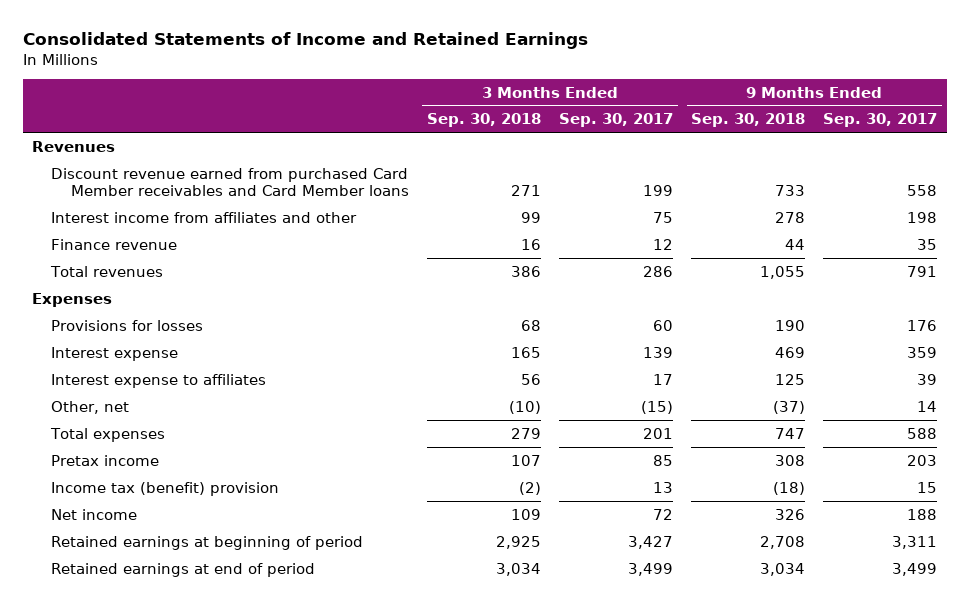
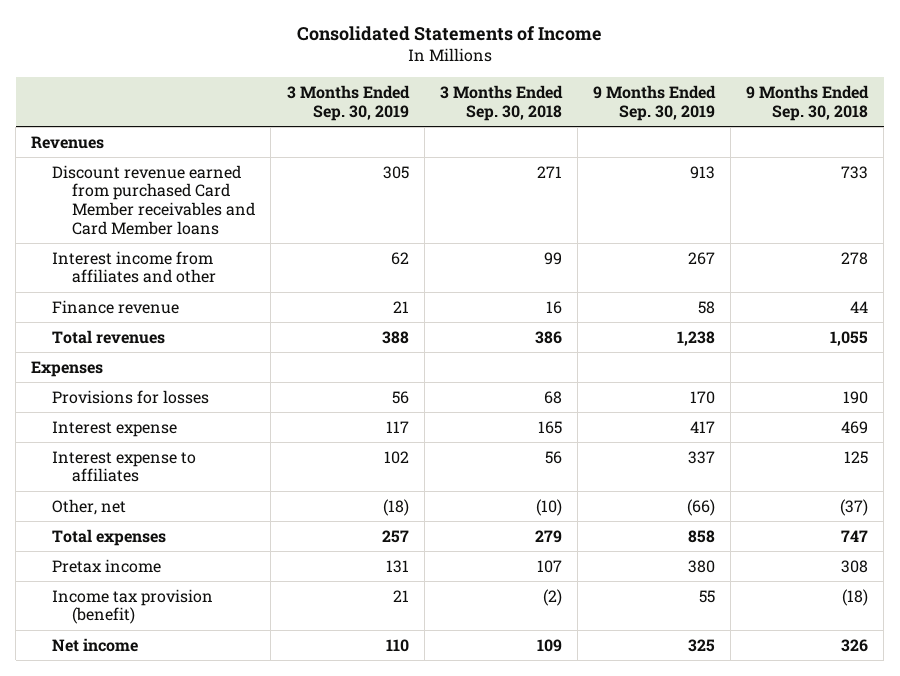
- Consolidated Statements of Income and Retained Earnings
+ Consolidated Statements of Income
- | 3 Months Ended Sep. 30, 2018 | 3 Months Ended Sep. 30, 2017 | 9 Months Ended Sep. 30, 2018 | 9 Months Ended Sep. 30, 2017
+ | 3 Months Ended Sep. 30, 2019 | 3 Months Ended Sep. 30, 2018 | 9 Months Ended Sep. 30, 2019 | 9 Months Ended Sep. 30, 2018
- Income tax (benefit) provision | (2) | 13 | (18) | 15
+ Income tax provision (benefit) | 21 | (2) | 55 | (18)
- Retained earnings at beginning of period | 2,925 | 3,427 | 2,708 | 3,311
- Retained earnings at end of period | 3,034 | 3,499 | 3,034 | 3,499

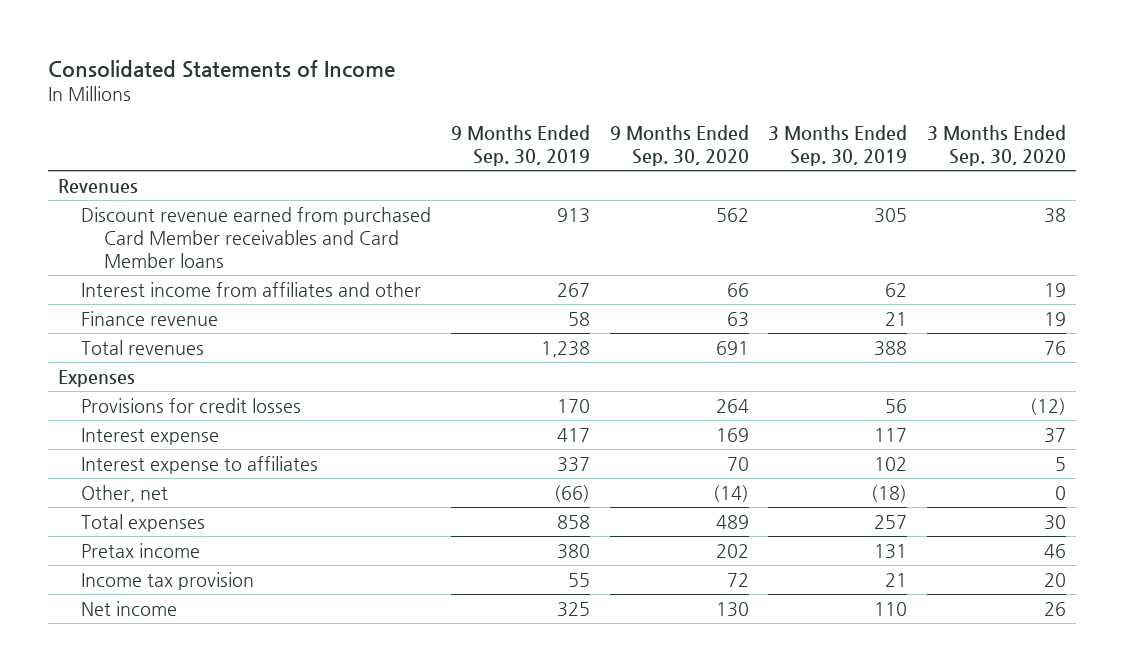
- | 3 Months Ended Sep. 30, 2019 | 3 Months Ended Sep. 30, 2018 | 9 Months Ended Sep. 30, 2019 | 9 Months Ended Sep. 30, 2018
+ | 9 Months Ended Sep. 30, 2019 | 9 Months Ended Sep. 30, 2020 | 3 Months Ended Sep. 30, 2019 | 3 Months Ended Sep. 30, 2020
- Provisions for losses | 56 | 68 | 170 | 190
+ Provisions for credit losses | 170 | 264 | 56 | (12)
- Income tax provision (benefit) | 21 | (2) | 55 | (18)
+ Income tax provision | 55 | 72 | 21 | 20

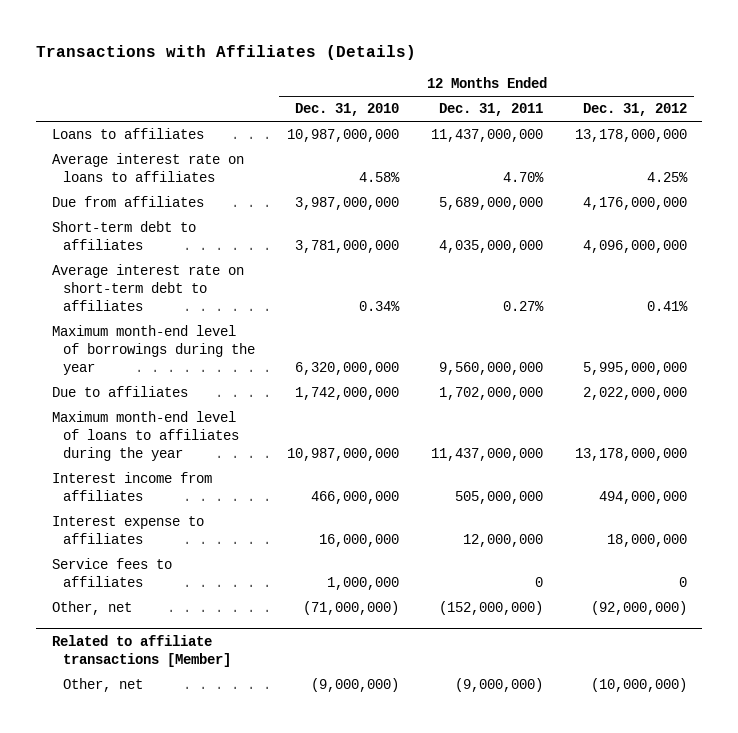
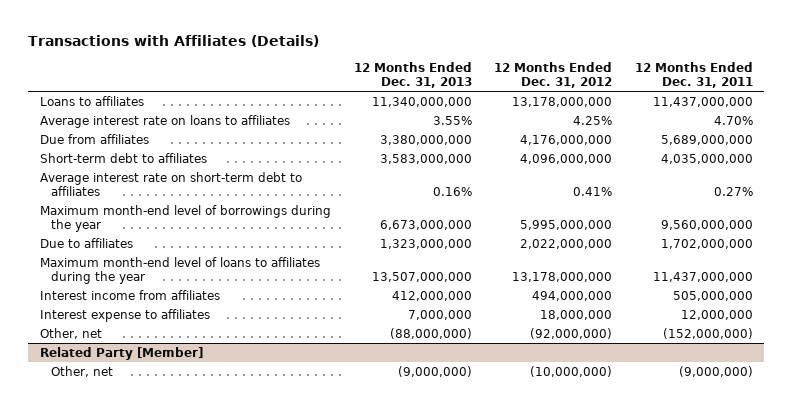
- | 12 Months Ended Dec. 31, 2010 | 12 Months Ended Dec. 31, 2011 | 12 Months Ended Dec. 31, 2012
+ | 12 Months Ended Dec. 31, 2013 | 12 Months Ended Dec. 31, 2012 | 12 Months Ended Dec. 31, 2011
- Service fees to affiliates | 1,000,000 | 0 | 0
- Related to affiliate transactions [Member]
+ Related Party [Member]

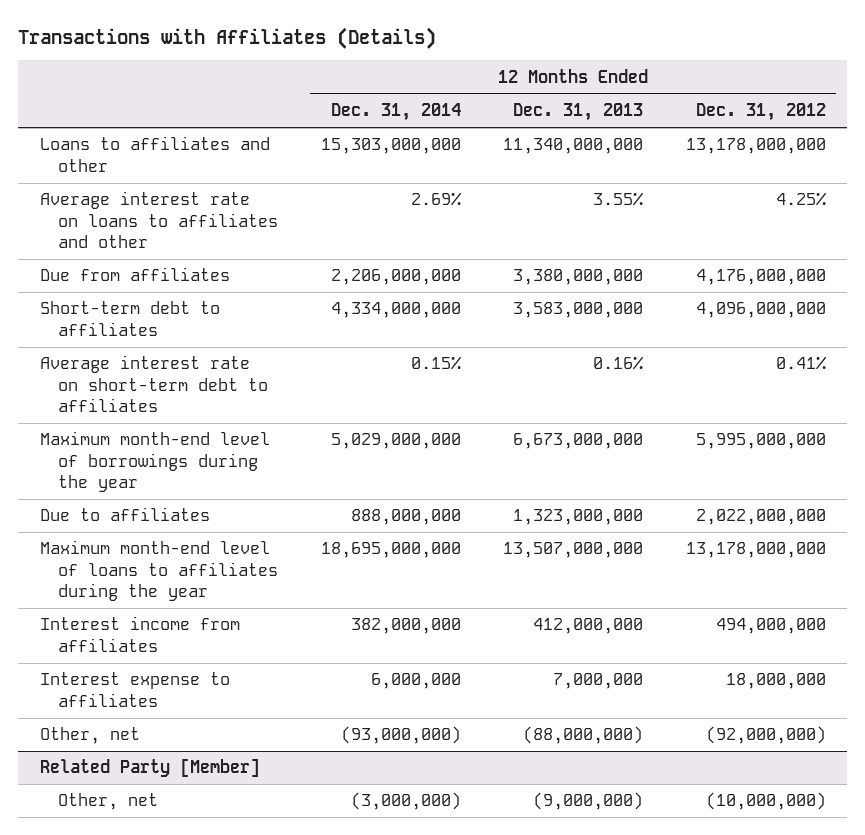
- | 12 Months Ended Dec. 31, 2013 | 12 Months Ended Dec. 31, 2012 | 12 Months Ended Dec. 31, 2011
+ | 12 Months Ended Dec. 31, 2014 | 12 Months Ended Dec. 31, 2013 | 12 Months Ended Dec. 31, 2012
- Loans to affiliates | 11,340,000,000 | 13,178,000,000 | 11,437,000,000
- Average interest rate on loans to affiliates | 3.55% | 4.25% | 4.70%
+ Loans to affiliates and other | 15,303,000,000 | 11,340,000,000 | 13,178,000,000
+ Average interest rate on loans to affiliates and other | 2.69% | 3.55% | 4.25%

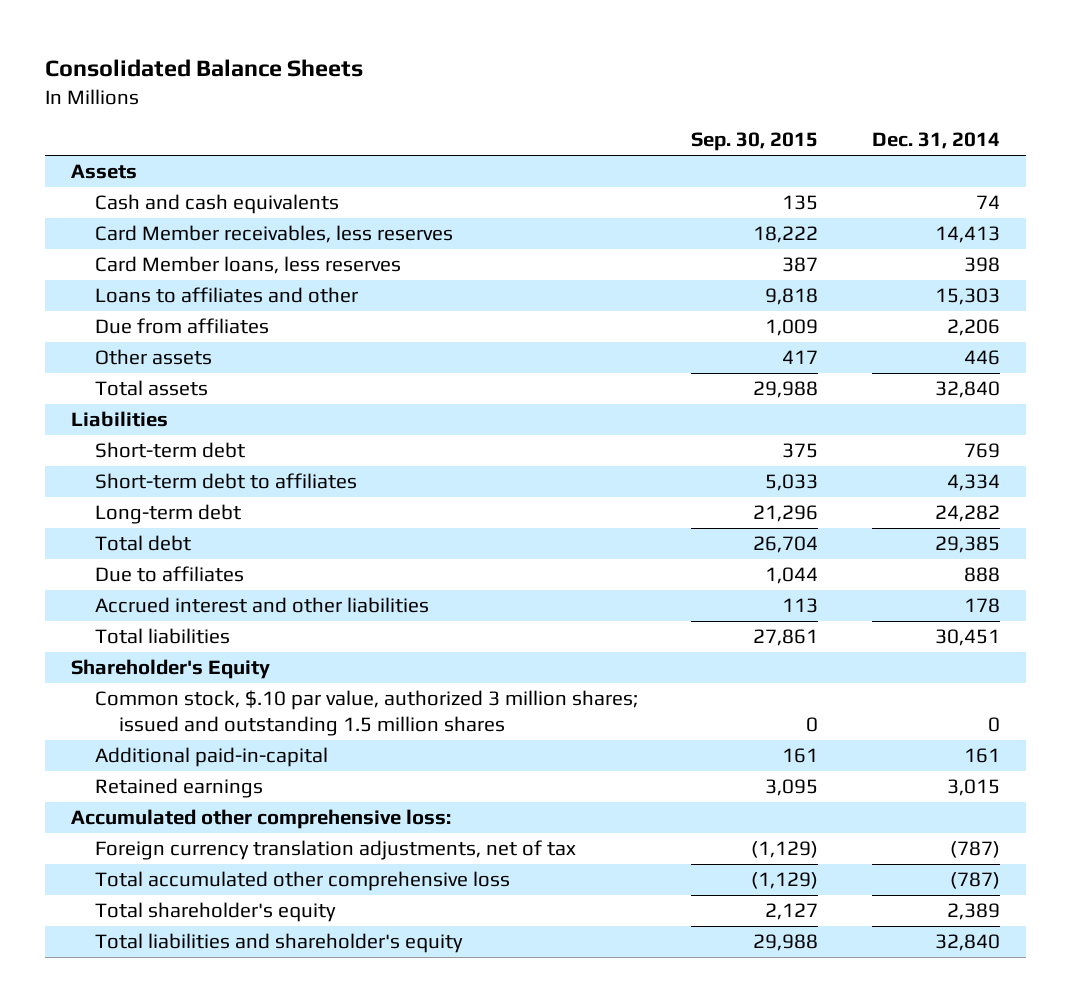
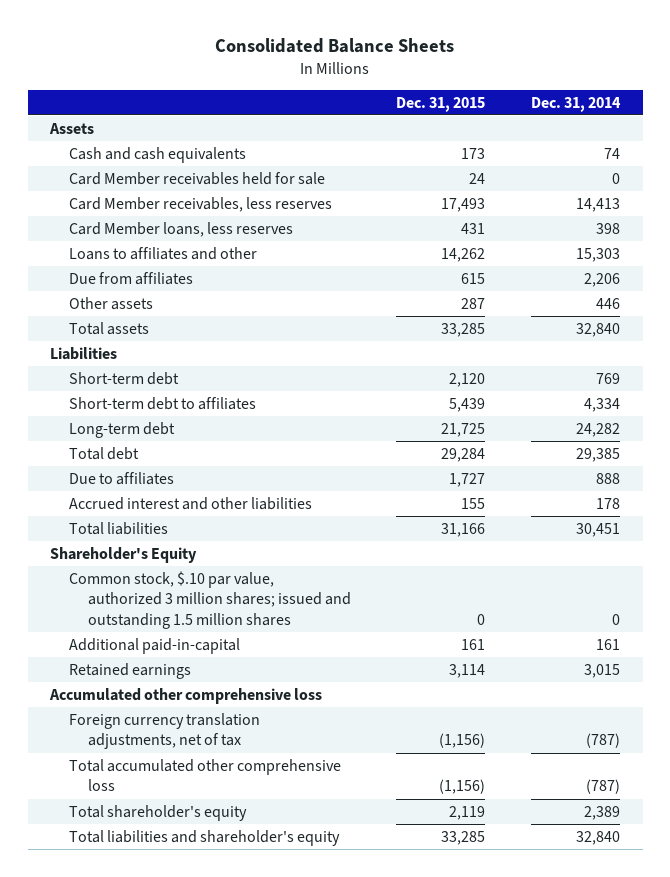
- | Sep. 30, 2015 | Dec. 31, 2014
+ | Dec. 31, 2015 | Dec. 31, 2014
+ Card Member receivables held for sale | 24 | 0
- Accumulated other comprehensive loss:
+ Accumulated other comprehensive loss

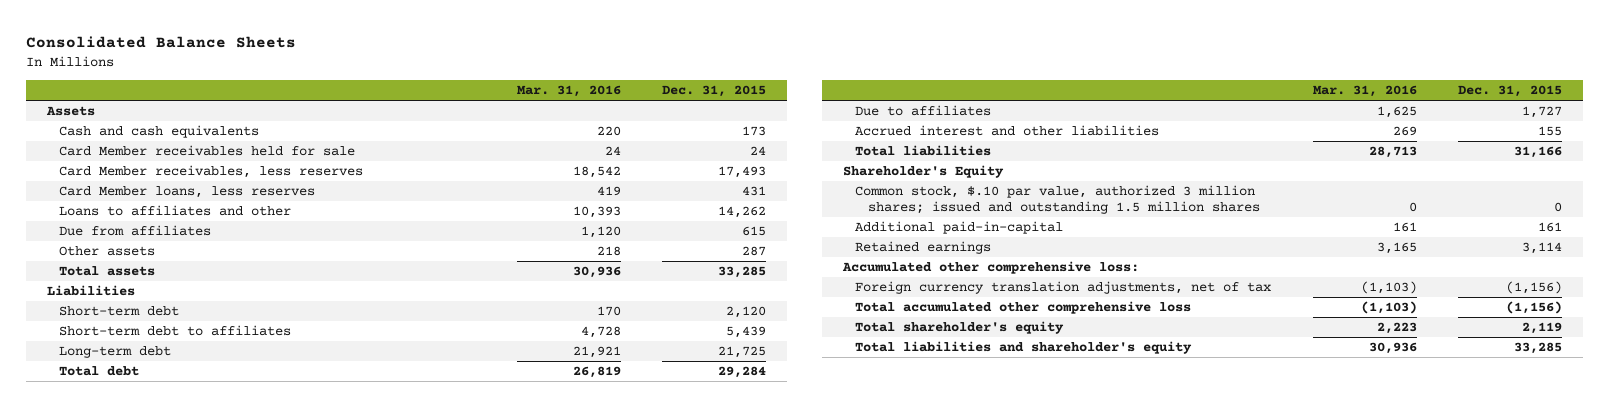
- | Dec. 31, 2015 | Dec. 31, 2014
+ | Mar. 31, 2016 | Dec. 31, 2015
- Accumulated other comprehensive loss
+ Accumulated other comprehensive loss:

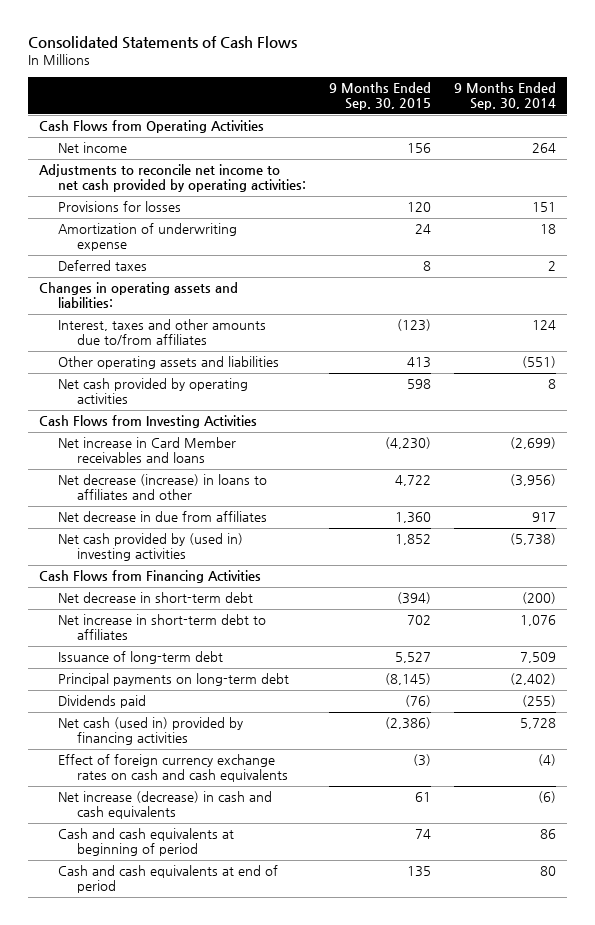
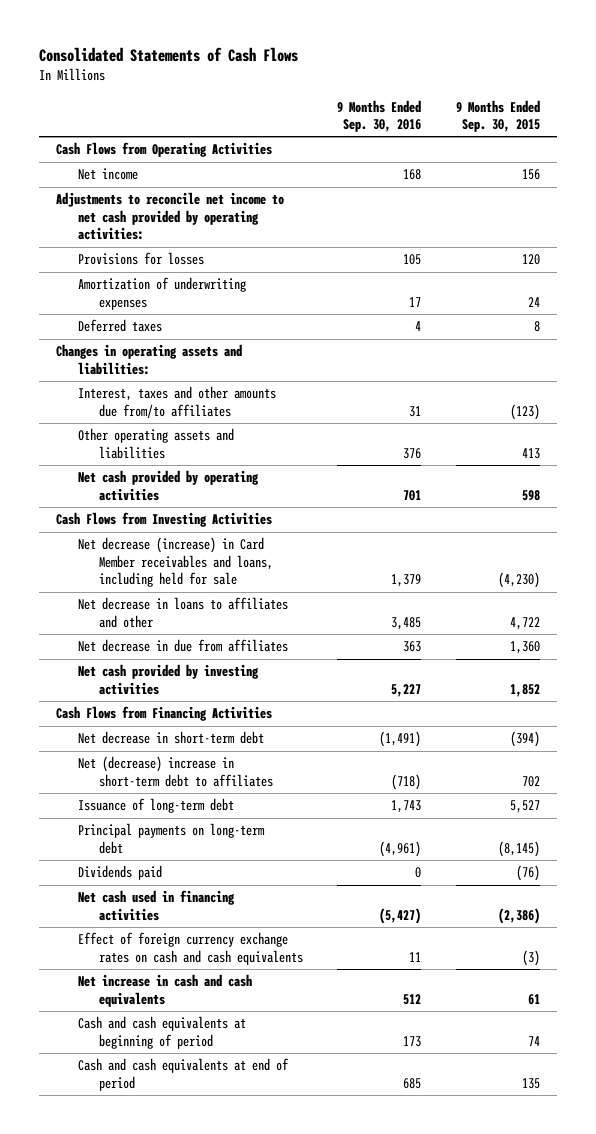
- | 9 Months Ended Sep. 30, 2015 | 9 Months Ended Sep. 30, 2014
+ | 9 Months Ended Sep. 30, 2016 | 9 Months Ended Sep. 30, 2015
- Amortization of underwriting expense | 24 | 18
+ Amortization of underwriting expenses | 17 | 24
- Interest, taxes and other amounts due to/from affiliates | (123) | 124
+ Interest, taxes and other amounts due from/to affiliates | 31 | (123)
- Net increase in Card Member receivables and loans | (4,230) | (2,699)
- Net decrease (increase) in loans to affiliates and other | 4,722 | (3,956)
+ Net decrease (increase) in Card Member receivables and loans, including held for sale | 1,379 | (4,230)
+ Net decrease in loans to affiliates and other | 3,485 | 4,722
- Net cash provided by (used in) investing activities | 1,852 | (5,738)
+ Net cash provided by investing activities | 5,227 | 1,852
- Net increase in short-term debt to affiliates | 702 | 1,076
+ Net (decrease) increase in short-term debt to affiliates | (718) | 702
- Net cash (used in) provided by financing activities | (2,386) | 5,728
+ Net cash used in financing activities | (5,427) | (2,386)
- Net increase (decrease) in cash and cash equivalents | 61 | (6)
+ Net increase in cash and cash equivalents | 512 | 61

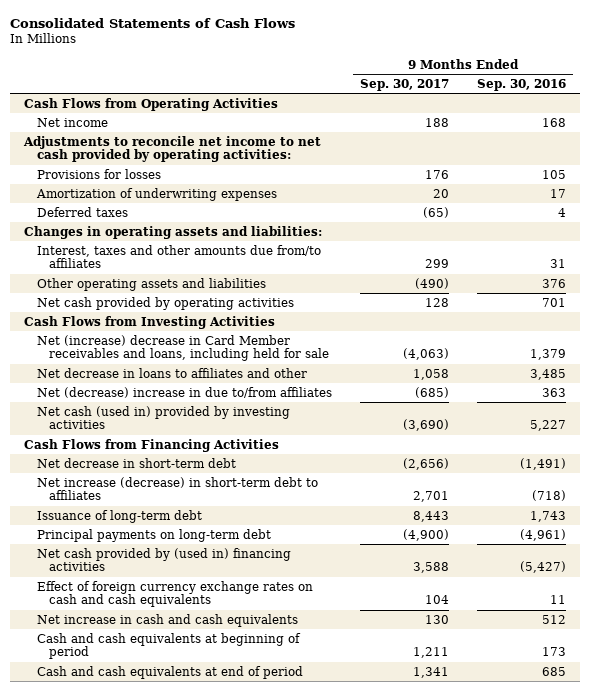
- | 9 Months Ended Sep. 30, 2016 | 9 Months Ended Sep. 30, 2015
+ | 9 Months Ended Sep. 30, 2017 | 9 Months Ended Sep. 30, 2016
- Net decrease (increase) in Card Member receivables and loans, including held for sale | 1,379 | (4,230)
+ Net (increase) decrease in Card Member receivables and loans, including held for sale | (4,063) | 1,379
- Net decrease in due from affiliates | 363 | 1,360
- Net cash provided by investing activities | 5,227 | 1,852
+ Net (decrease) increase in due to/from affiliates | (685) | 363
+ Net cash (used in) provided by investing activities | (3,690) | 5,227
- Net (decrease) increase in short-term debt to affiliates | (718) | 702
+ Net increase (decrease) in short-term debt to affiliates | 2,701 | (718)
- Dividends paid | 0 | (76)
- Net cash used in financing activities | (5,427) | (2,386)
+ Net cash provided by (used in) financing activities | 3,588 | (5,427)

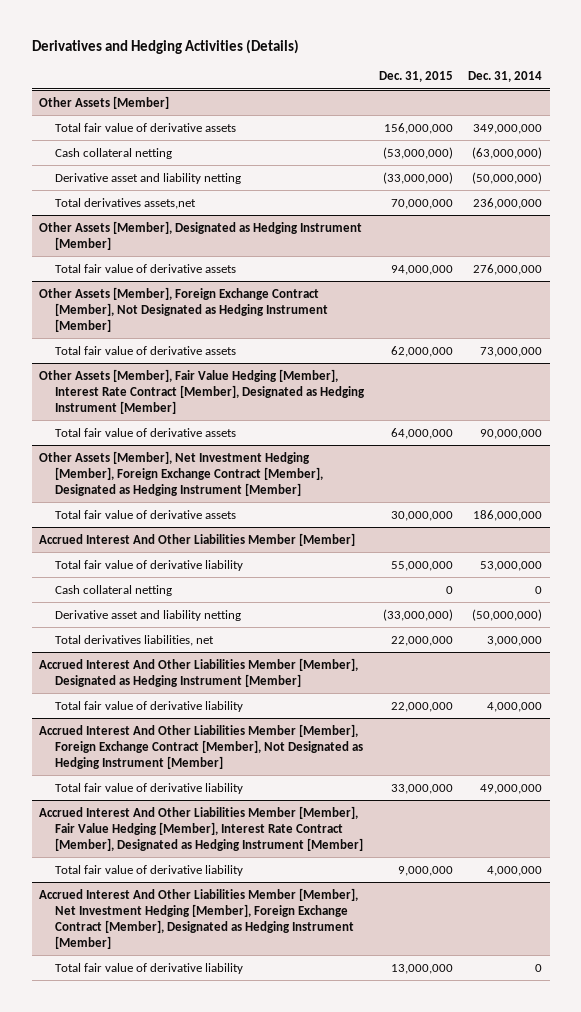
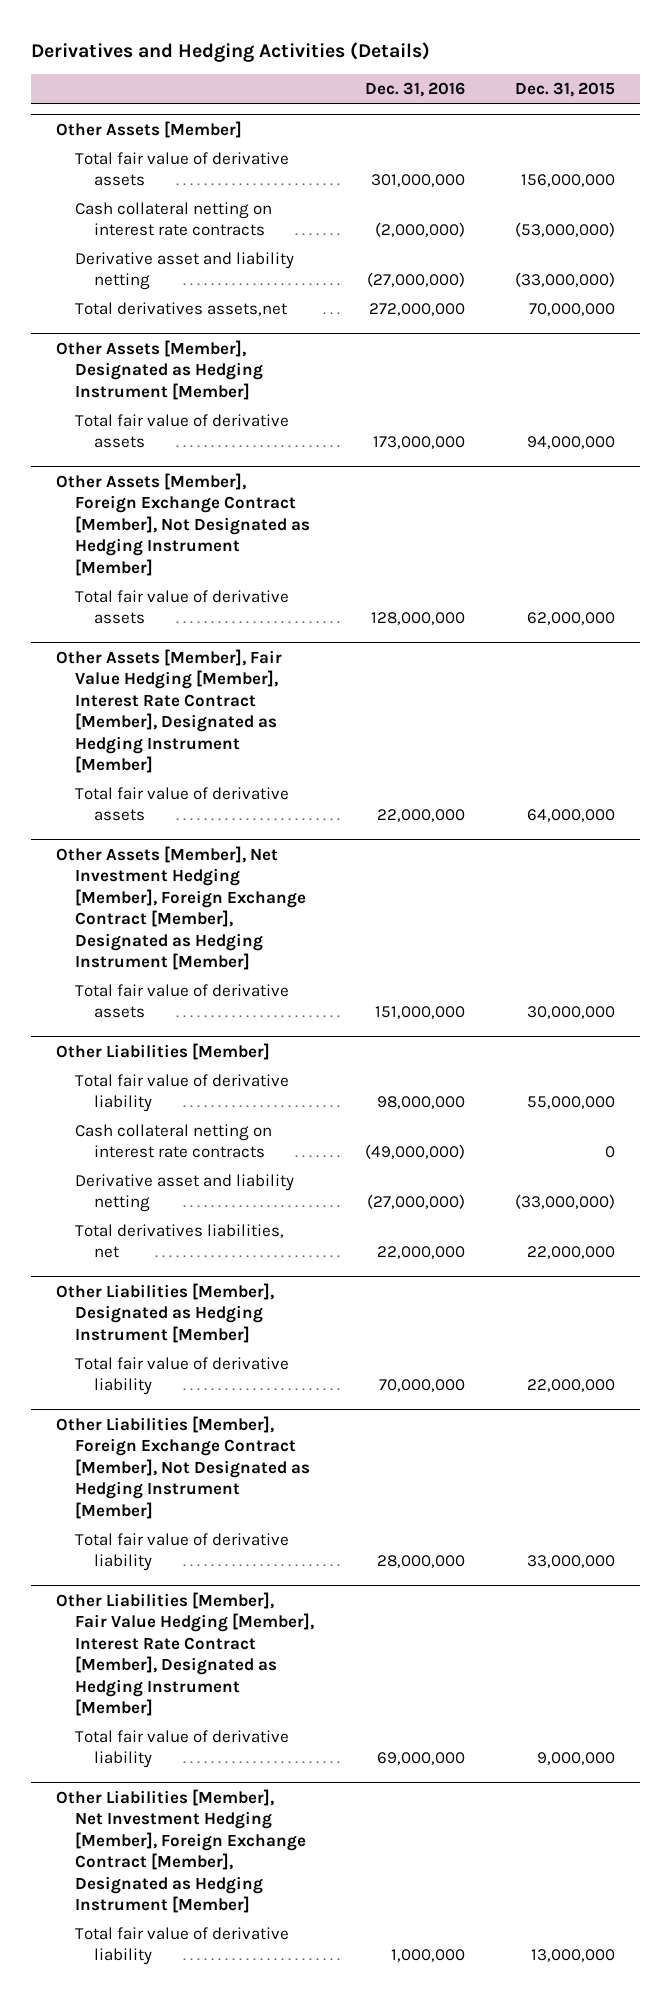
- | Dec. 31, 2015 | Dec. 31, 2014
+ | Dec. 31, 2016 | Dec. 31, 2015
@ Other Assets [Member]
- Cash collateral netting | (53,000,000) | (63,000,000)
+ Cash collateral netting on interest rate contracts | (2,000,000) | (53,000,000)
- Accrued Interest And Other Liabilities Member [Member]
+ Other Liabilities [Member]
- Cash collateral netting | 0 | 0
+ Cash collateral netting on interest rate contracts | (49,000,000) | 0
- Accrued Interest And Other Liabilities Member [Member], Designated as Hedging Instrument [Member]
+ Other Liabilities [Member], Designated as Hedging Instrument [Member]
- Accrued Interest And Other Liabilities Member [Member], Foreign Exchange Contract [Member], Not Designated as Hedging Instrument [Member]
+ Other Liabilities [Member], Foreign Exchange Contract [Member], Not Designated as Hedging Instrument [Member]
- Accrued Interest And Other Liabilities Member [Member], Fair Value Hedging [Member], Interest Rate Contract [Member], Designated as Hedging Instrument [Member]
+ Other Liabilities [Member], Fair Value Hedging [Member], Interest Rate Contract [Member], Designated as Hedging Instrument [Member]
- Accrued Interest And Other Liabilities Member [Member], Net Investment Hedging [Member], Foreign Exchange Contract [Member], Designated as Hedging Instrument [Member]
+ Other Liabilities [Member], Net Investment Hedging [Member], Foreign Exchange Contract [Member], Designated as Hedging Instrument [Member]

